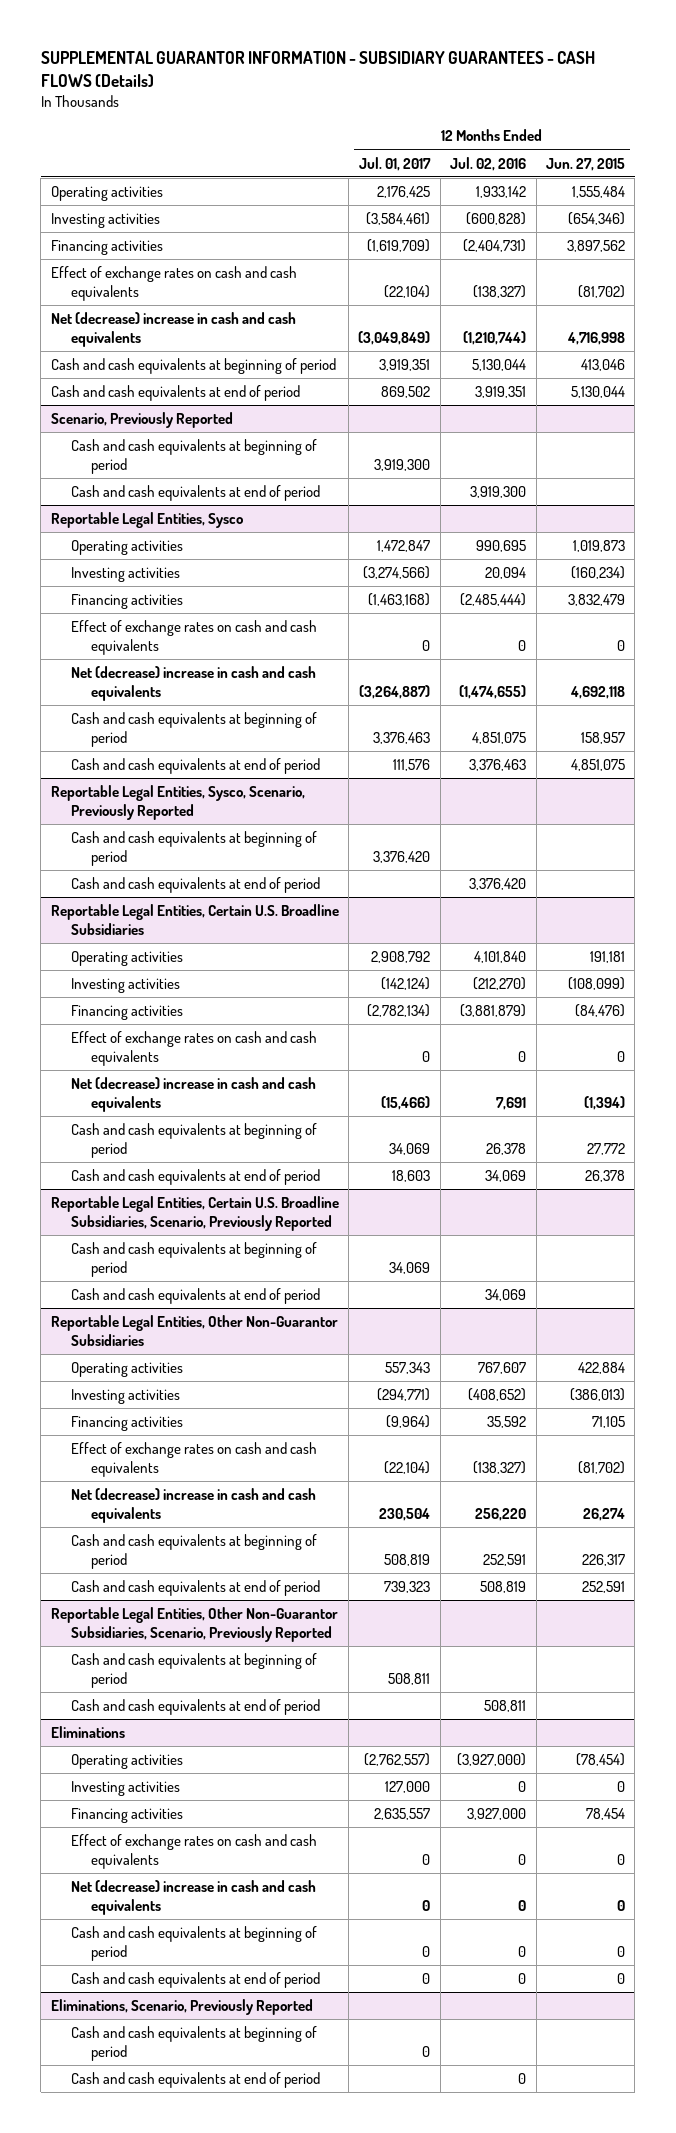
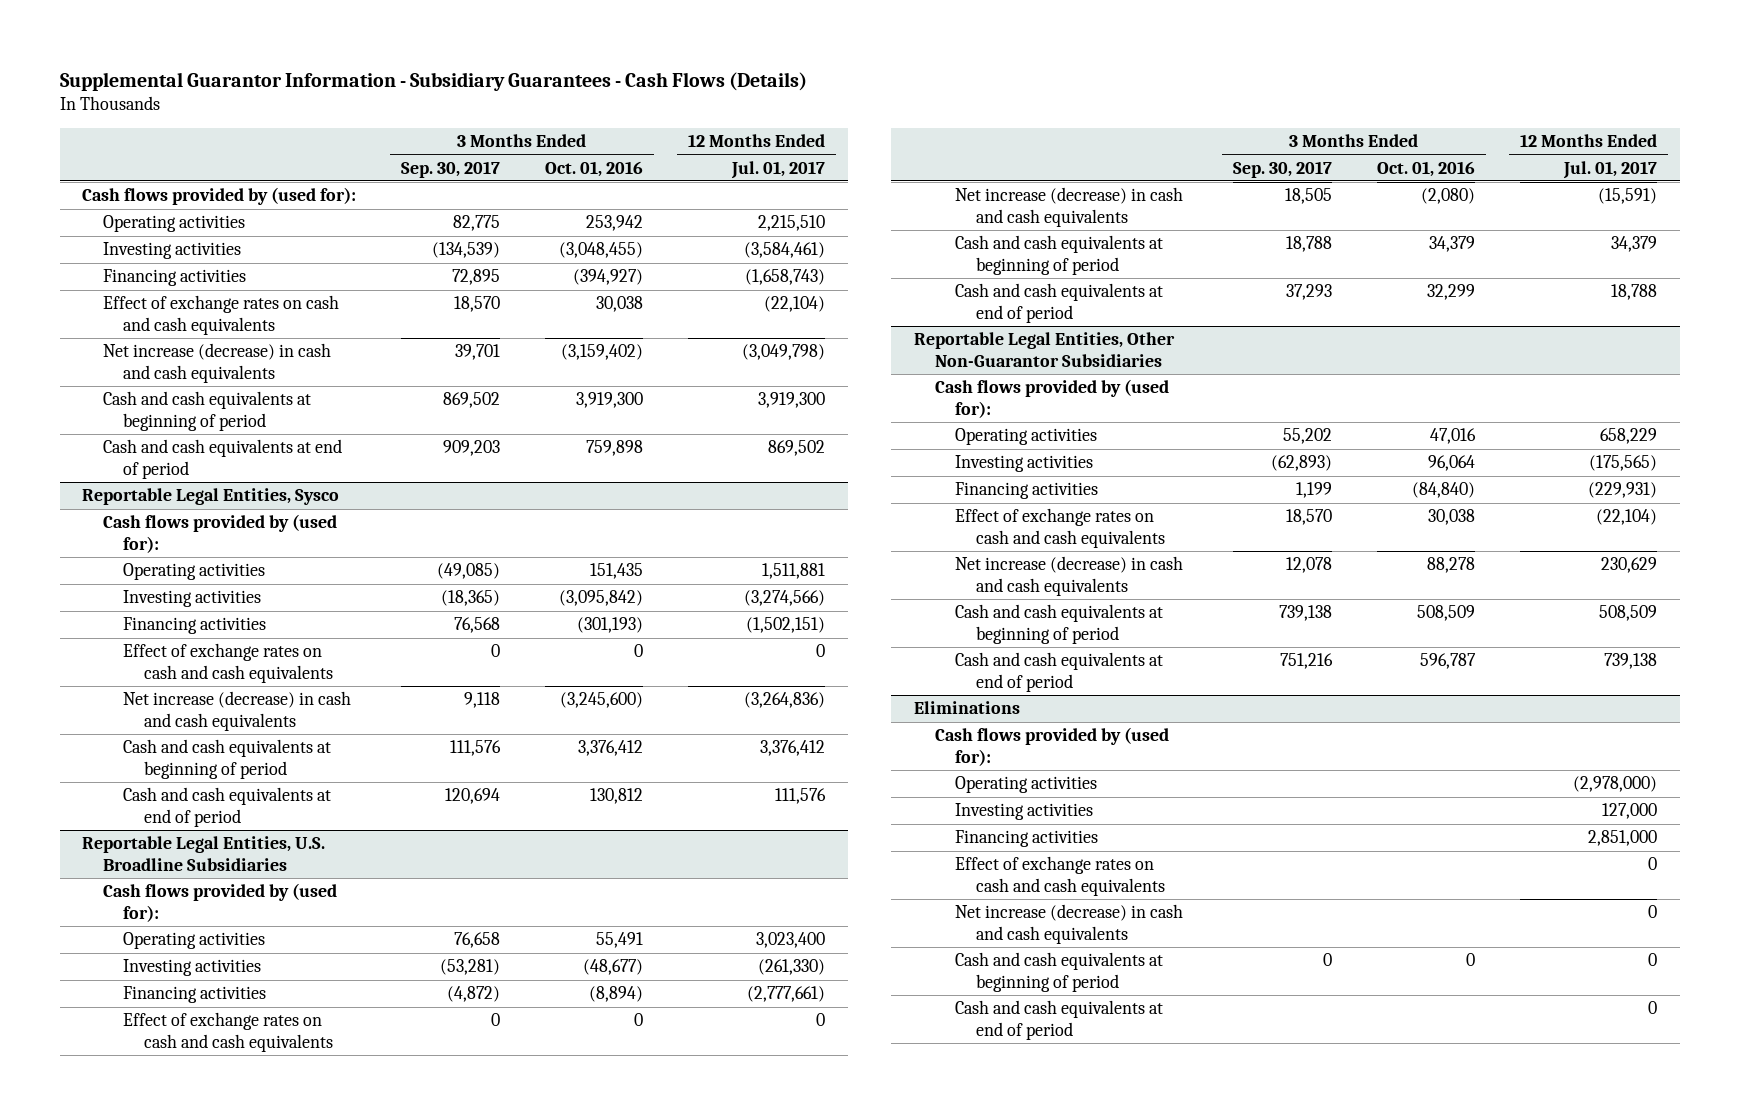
- SUPPLEMENTAL GUARANTOR INFORMATION - SUBSIDIARY GUARANTEES - CASH FLOWS (Details)
+ Supplemental Guarantor Information - Subsidiary Guarantees - Cash Flows (Details)
- | 12 Months Ended Jul. 01, 2017 | 12 Months Ended Jul. 02, 2016 | 12 Months Ended Jun. 27, 2015
+ | 3 Months Ended Sep. 30, 2017 | 3 Months Ended Oct. 01, 2016 | 12 Months Ended Jul. 01, 2017
- Operating activities | 2,176,425 | 1,933,142 | 1,555,484
+ Cash flows provided by (used for):
+ Operating activities | 82,775 | 253,942 | 2,215,510
- Financing activities | (1,619,709) | (2,404,731) | 3,897,562
+ Financing activities | 72,895 | (394,927) | (1,658,743)
- Net (decrease) increase in cash and cash equivalents | (3,049,849) | (1,210,744) | 4,716,998
- Cash and cash equivalents at beginning of period | 3,919,351 | 5,130,044 | 413,046
- Scenario, Previously Reported
+ Net increase (decrease) in cash and cash equivalents | 39,701 | (3,159,402) | (3,049,798)
- Cash and cash equivalents at end of period | | 3,919,300 |
moved down: Cash and cash equivalents at end of period | 909,203 | 759,898 | 869,502
@ Reportable Legal Entities, Sysco
- Operating activities | 1,472,847 | 990,695 | 1,019,873
+ Cash flows provided by (used for):
+ Operating activities | (49,085) | 151,435 | 1,511,881
- Financing activities | (1,463,168) | (2,485,444) | 3,832,479
+ Financing activities | 76,568 | (301,193) | (1,502,151)
- Net (decrease) increase in cash and cash equivalents | (3,264,887) | (1,474,655) | 4,692,118
- Cash and cash equivalents at beginning of period | 3,376,463 | 4,851,075 | 158,957
+ Net increase (decrease) in cash and cash equivalents | 9,118 | (3,245,600) | (3,264,836)
+ Cash and cash equivalents at beginning of period | 111,576 | 3,376,412 | 3,376,412
- Reportable Legal Entities, Sysco, Scenario, Previously Reported
- Cash and cash equivalents at beginning of period | 3,376,420 | |
- Cash and cash equivalents at end of period | | 3,376,420 |
- Reportable Legal Entities, Certain U.S. Broadline Subsidiaries
- Operating activities | 2,908,792 | 4,101,840 | 191,181
- Investing activities | (142,124) | (212,270) | (108,099)
- Financing activities | (2,782,134) | (3,881,879) | (84,476)
+ Reportable Legal Entities, U.S. Broadline Subsidiaries
+ Cash flows provided by (used for):
+ Operating activities | 76,658 | 55,491 | 3,023,400
+ Investing activities | (53,281) | (48,677) | (261,330)
+ Financing activities | (4,872) | (8,894) | (2,777,661)
- Net (decrease) increase in cash and cash equivalents | (15,466) | 7,691 | (1,394)
- Cash and cash equivalents at beginning of period | 34,069 | 26,378 | 27,772
- Cash and cash equivalents at end of period | 18,603 | 34,069 | 26,378
- Reportable Legal Entities, Certain U.S. Broadline Subsidiaries, Scenario, Previously Reported
- Cash and cash equivalents at beginning of period | 34,069 | |
- Cash and cash equivalents at end of period | | 34,069 |
+ Net increase (decrease) in cash and cash equivalents | 18,505 | (2,080) | (15,591)
+ Cash and cash equivalents at beginning of period | 18,788 | 34,379 | 34,379
+ Cash and cash equivalents at end of period | 37,293 | 32,299 | 18,788
@ Reportable Legal Entities, Other Non-Guarantor Subsidiaries
- Operating activities | 557,343 | 767,607 | 422,884
- Investing activities | (294,771) | (408,652) | (386,013)
- Financing activities | (9,964) | 35,592 | 71,105
+ Cash flows provided by (used for):
+ Operating activities | 55,202 | 47,016 | 658,229
+ Investing activities | (62,893) | 96,064 | (175,565)
+ Financing activities | 1,199 | (84,840) | (229,931)
- Net (decrease) increase in cash and cash equivalents | 230,504 | 256,220 | 26,274
- Cash and cash equivalents at beginning of period | 508,819 | 252,591 | 226,317
- Cash and cash equivalents at end of period | 739,323 | 508,819 | 252,591
- Reportable Legal Entities, Other Non-Guarantor Subsidiaries, Scenario, Previously Reported
- Cash and cash equivalents at beginning of period | 508,811 | |
- Cash and cash equivalents at end of period | | 508,811 |
@ Reportable Legal Entities, Other Non-Guarantor Subsidiaries
+ Net increase (decrease) in cash and cash equivalents | 12,078 | 88,278 | 230,629
+ Cash and cash equivalents at beginning of period | 739,138 | 508,509 | 508,509
+ Cash and cash equivalents at end of period | 751,216 | 596,787 | 739,138
@ Eliminations
- Operating activities | (2,762,557) | (3,927,000) | (78,454)
+ Cash flows provided by (used for):
+ Operating activities | | | (2,978,000)
- Financing activities | 2,635,557 | 3,927,000 | 78,454
+ Financing activities | | | 2,851,000
- Net (decrease) increase in cash and cash equivalents | 0 | 0 | 0
+ Net increase (decrease) in cash and cash equivalents | | | 0
- Eliminations, Scenario, Previously Reported
- Cash and cash equivalents at beginning of period | 0 | |
- Cash and cash equivalents at end of period | | 0 |

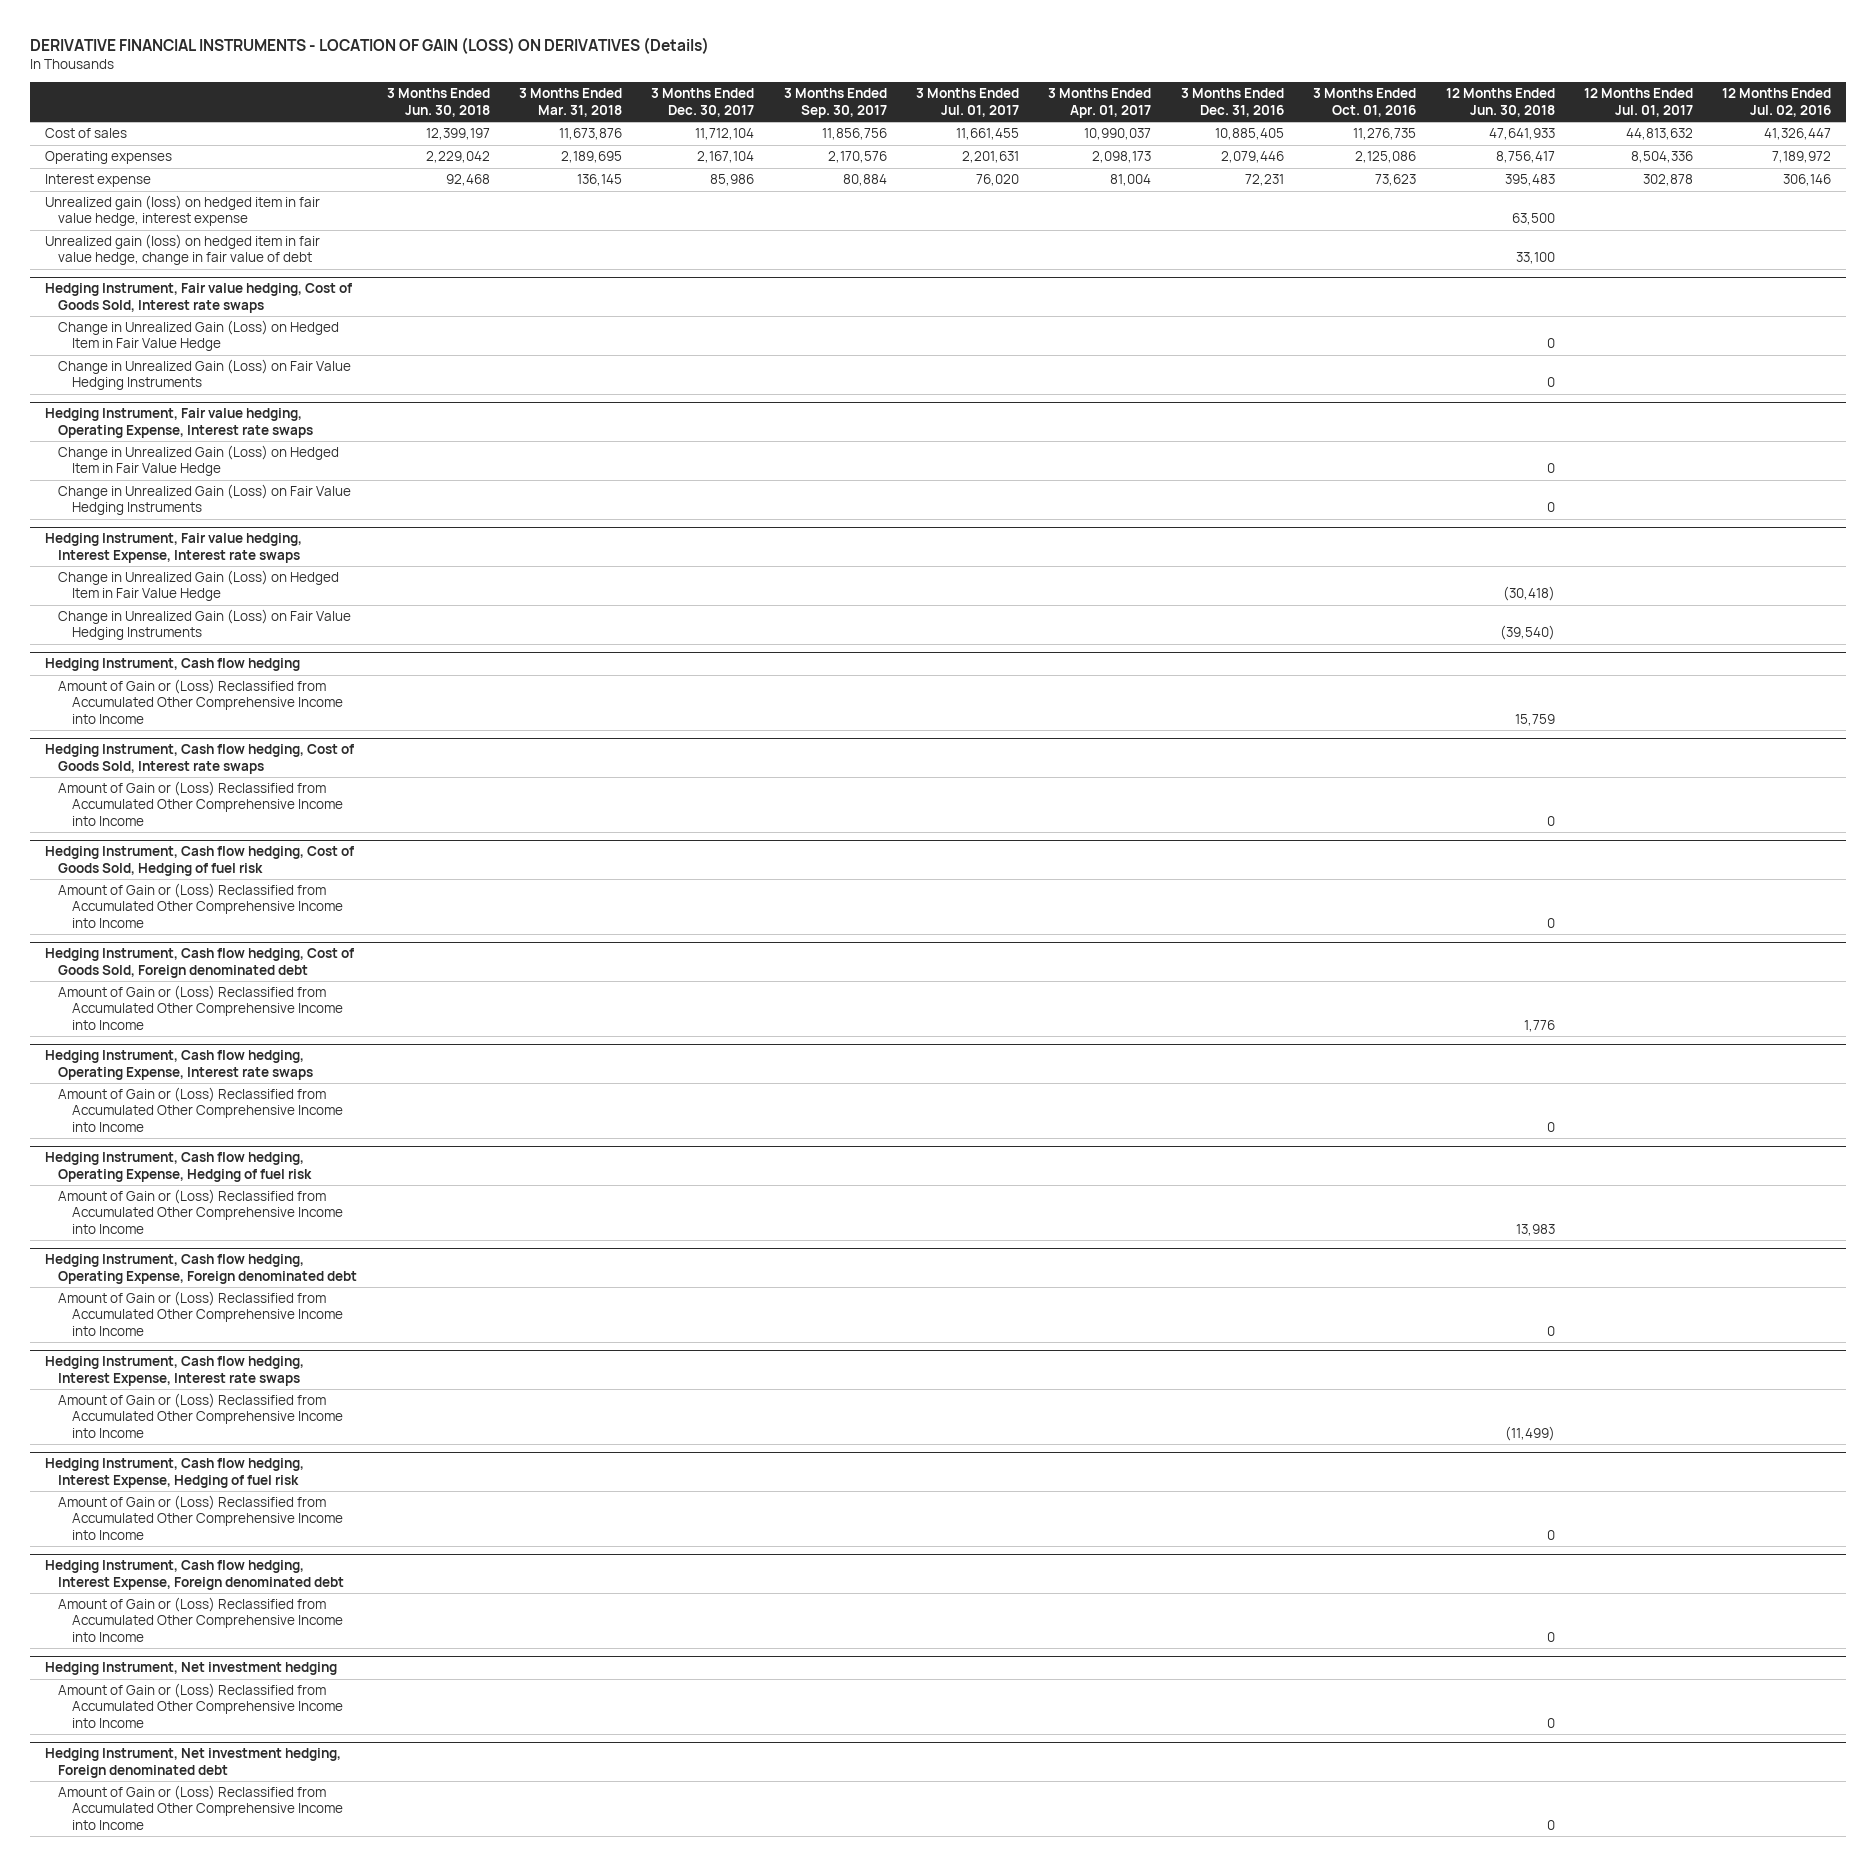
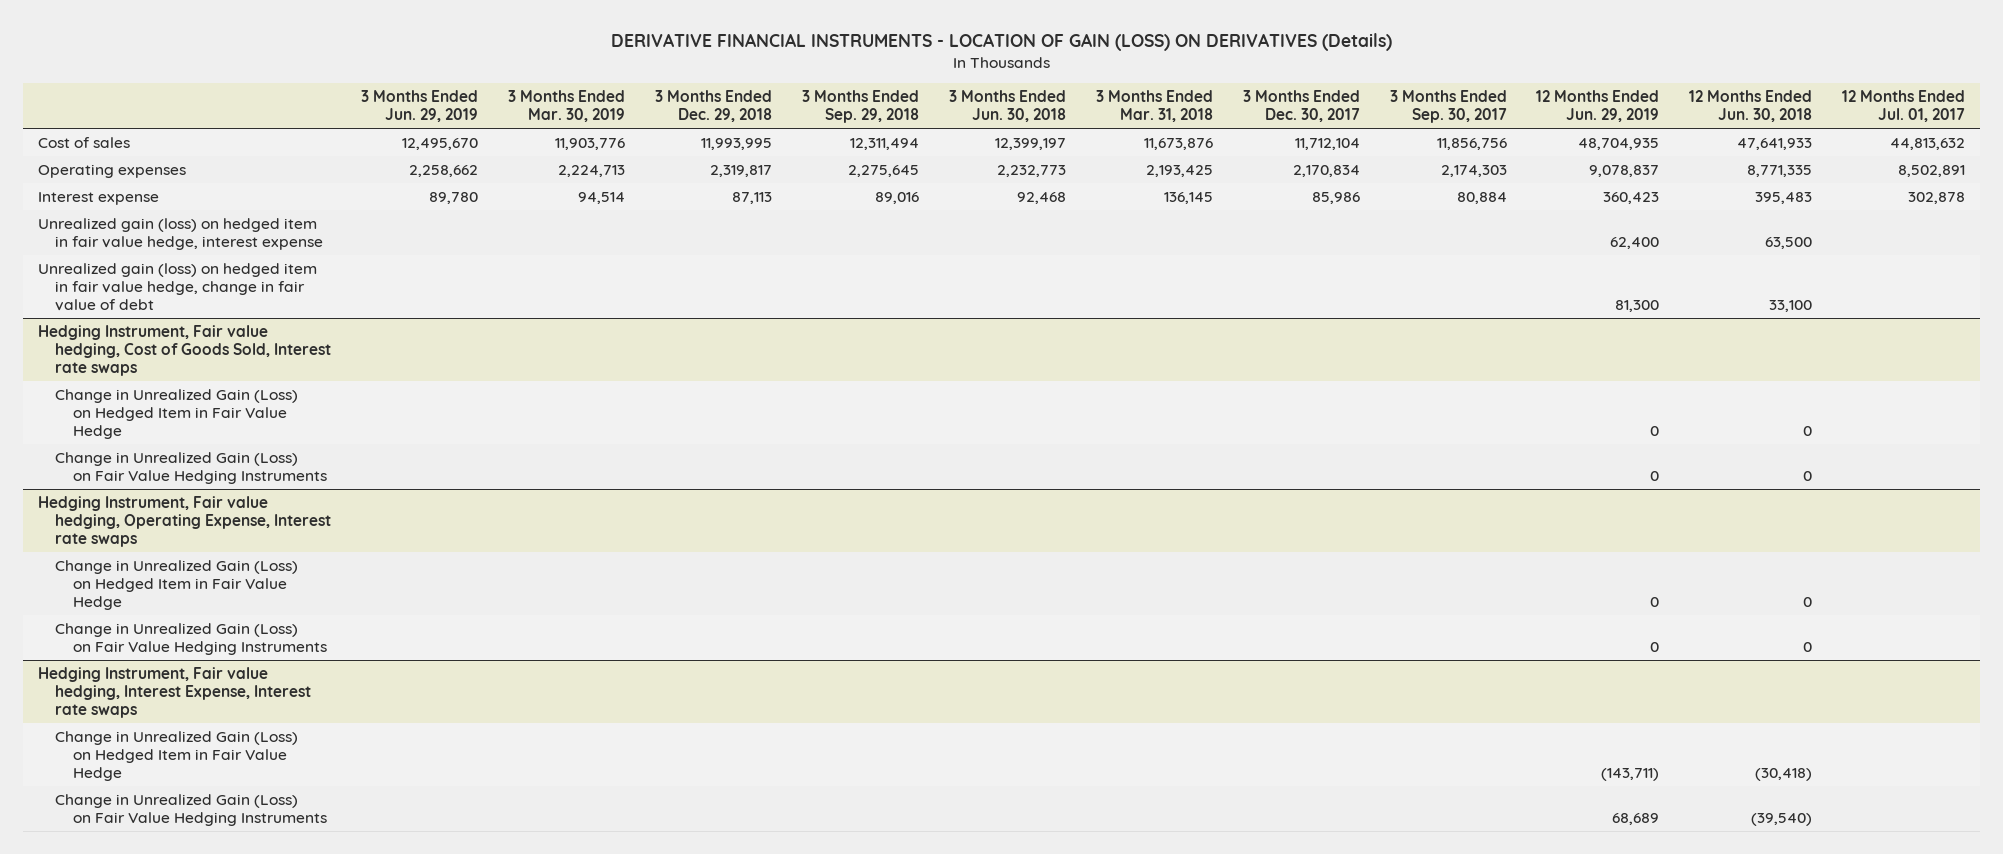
- | 3 Months Ended Jun. 30, 2018 | 3 Months Ended Mar. 31, 2018 | 3 Months Ended Dec. 30, 2017 | 3 Months Ended Sep. 30, 2017 | 3 Months Ended Jul. 01, 2017 | 3 Months Ended Apr. 01, 2017 | 3 Months Ended Dec. 31, 2016 | 3 Months Ended Oct. 01, 2016 | 12 Months Ended Jun. 30, 2018 | 12 Months Ended Jul. 01, 2017 | 12 Months Ended Jul. 02, 2016
+ | 3 Months Ended Jun. 29, 2019 | 3 Months Ended Mar. 30, 2019 | 3 Months Ended Dec. 29, 2018 | 3 Months Ended Sep. 29, 2018 | 3 Months Ended Jun. 30, 2018 | 3 Months Ended Mar. 31, 2018 | 3 Months Ended Dec. 30, 2017 | 3 Months Ended Sep. 30, 2017 | 12 Months Ended Jun. 29, 2019 | 12 Months Ended Jun. 30, 2018 | 12 Months Ended Jul. 01, 2017
- Operating expenses | 2,229,042 | 2,189,695 | 2,167,104 | 2,170,576 | 2,201,631 | 2,098,173 | 2,079,446 | 2,125,086 | 8,756,417 | 8,504,336 | 7,189,972
+ Operating expenses | 2,258,662 | 2,224,713 | 2,319,817 | 2,275,645 | 2,232,773 | 2,193,425 | 2,170,834 | 2,174,303 | 9,078,837 | 8,771,335 | 8,502,891
- Hedging Instrument, Cash flow hedging
- Amount of Gain or (Loss) Reclassified from Accumulated Other Comprehensive Income into Income | | | | | | | | | 15,759 | |
- Hedging Instrument, Cash flow hedging, Cost of Goods Sold, Interest rate swaps
- Amount of Gain or (Loss) Reclassified from Accumulated Other Comprehensive Income into Income | | | | | | | | | 0 | |
- Hedging Instrument, Cash flow hedging, Cost of Goods Sold, Hedging of fuel risk
- Amount of Gain or (Loss) Reclassified from Accumulated Other Comprehensive Income into Income | | | | | | | | | 0 | |
- Hedging Instrument, Cash flow hedging, Cost of Goods Sold, Foreign denominated debt
- Amount of Gain or (Loss) Reclassified from Accumulated Other Comprehensive Income into Income | | | | | | | | | 1,776 | |
- Hedging Instrument, Cash flow hedging, Operating Expense, Interest rate swaps
- Amount of Gain or (Loss) Reclassified from Accumulated Other Comprehensive Income into Income | | | | | | | | | 0 | |
- Hedging Instrument, Cash flow hedging, Operating Expense, Hedging of fuel risk
- Amount of Gain or (Loss) Reclassified from Accumulated Other Comprehensive Income into Income | | | | | | | | | 13,983 | |
- Hedging Instrument, Cash flow hedging, Operating Expense, Foreign denominated debt
- Amount of Gain or (Loss) Reclassified from Accumulated Other Comprehensive Income into Income | | | | | | | | | 0 | |
- Hedging Instrument, Cash flow hedging, Interest Expense, Interest rate swaps
- Amount of Gain or (Loss) Reclassified from Accumulated Other Comprehensive Income into Income | | | | | | | | | (11,499) | |
- Hedging Instrument, Cash flow hedging, Interest Expense, Hedging of fuel risk
- Amount of Gain or (Loss) Reclassified from Accumulated Other Comprehensive Income into Income | | | | | | | | | 0 | |
- Hedging Instrument, Cash flow hedging, Interest Expense, Foreign denominated debt
- Amount of Gain or (Loss) Reclassified from Accumulated Other Comprehensive Income into Income | | | | | | | | | 0 | |
- Hedging Instrument, Net investment hedging
- Amount of Gain or (Loss) Reclassified from Accumulated Other Comprehensive Income into Income | | | | | | | | | 0 | |
- Hedging Instrument, Net investment hedging, Foreign denominated debt
- Amount of Gain or (Loss) Reclassified from Accumulated Other Comprehensive Income into Income | | | | | | | | | 0 | |

